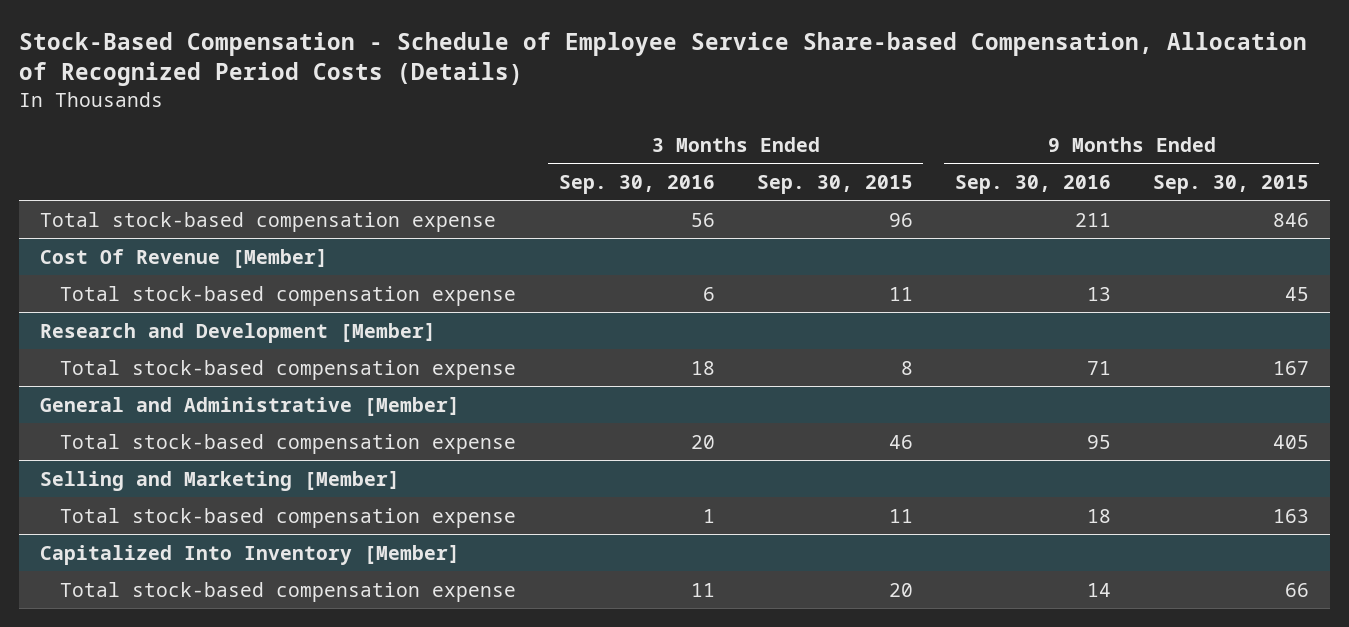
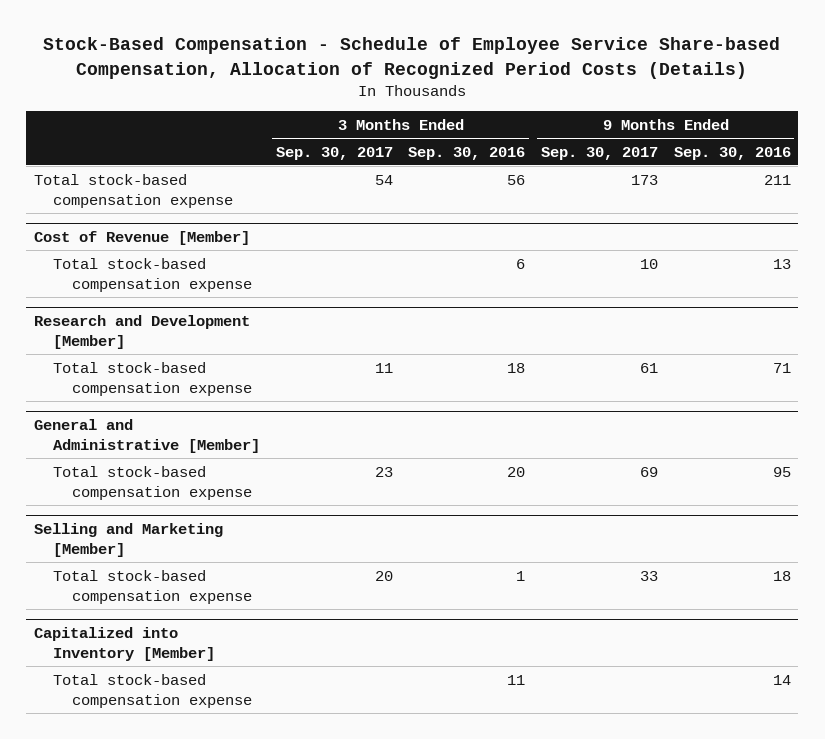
- | 3 Months Ended Sep. 30, 2016 | 3 Months Ended Sep. 30, 2015 | 9 Months Ended Sep. 30, 2016 | 9 Months Ended Sep. 30, 2015
+ | 3 Months Ended Sep. 30, 2017 | 3 Months Ended Sep. 30, 2016 | 9 Months Ended Sep. 30, 2017 | 9 Months Ended Sep. 30, 2016
- Cost Of Revenue [Member]
+ Cost of Revenue [Member]
- Capitalized Into Inventory [Member]
+ Capitalized into Inventory [Member]

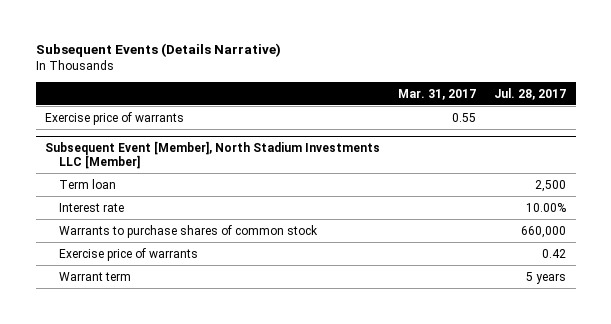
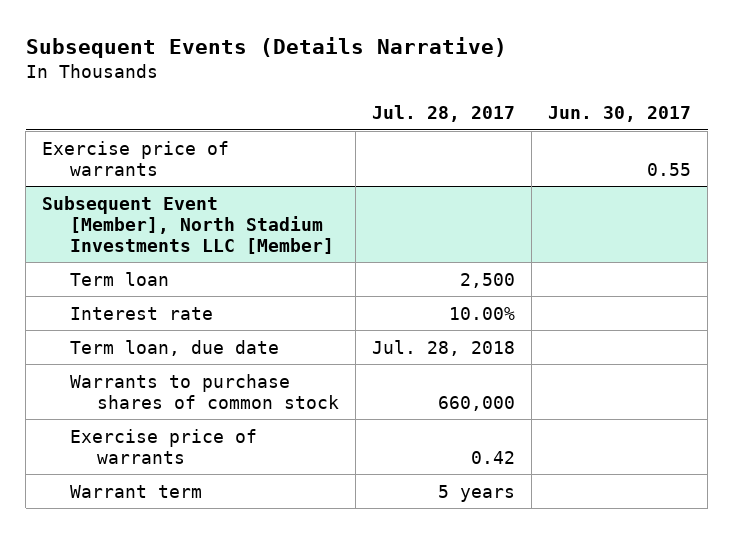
- | Mar. 31, 2017 | Jul. 28, 2017
+ | Jul. 28, 2017 | Jun. 30, 2017
@ Subsequent Event [Member], North Stadium Investments LLC [Member]
+ Term loan, due date | Jul. 28, 2018 |

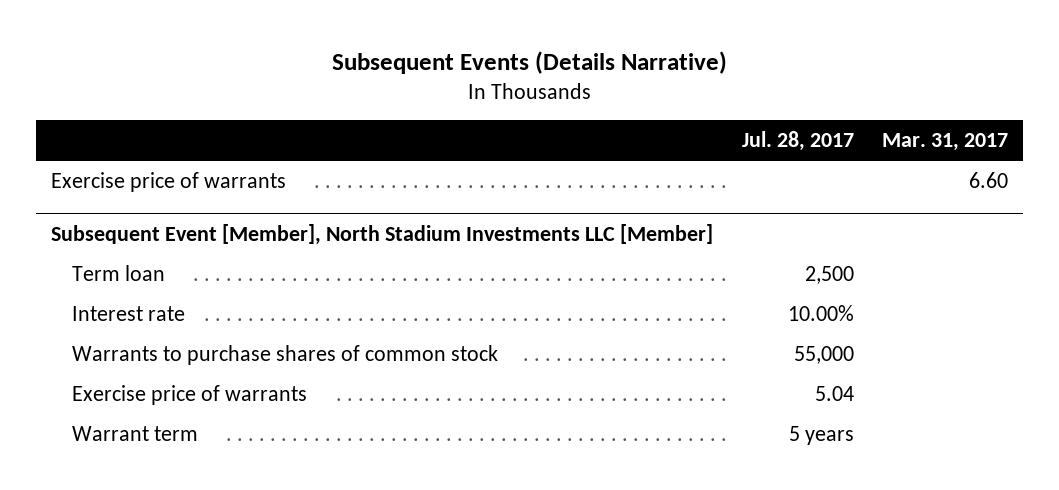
- | Jul. 28, 2017 | Jun. 30, 2017
+ | Jul. 28, 2017 | Mar. 31, 2017
@ Subsequent Event [Member], North Stadium Investments LLC [Member]
- Term loan, due date | Jul. 28, 2018 |
- Warrants to purchase shares of common stock | 660,000 |
- Exercise price of warrants | 0.42 |
+ Warrants to purchase shares of common stock | 55,000 |
+ Exercise price of warrants | 5.04 |

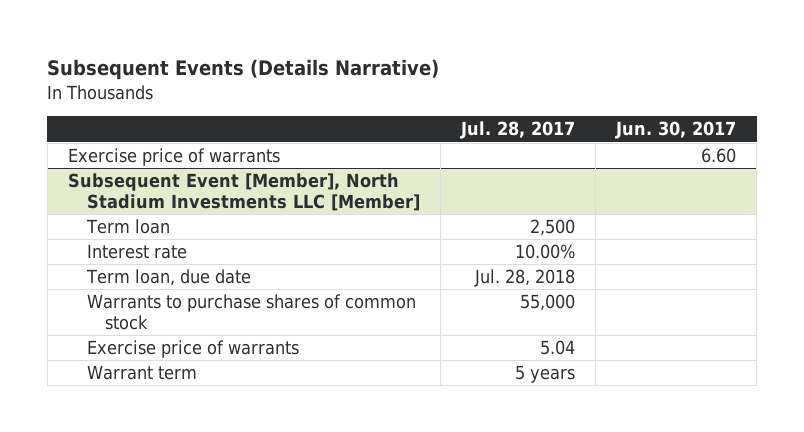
- | Jul. 28, 2017 | Mar. 31, 2017
+ | Jul. 28, 2017 | Jun. 30, 2017
@ Subsequent Event [Member], North Stadium Investments LLC [Member]
+ Term loan, due date | Jul. 28, 2018 |

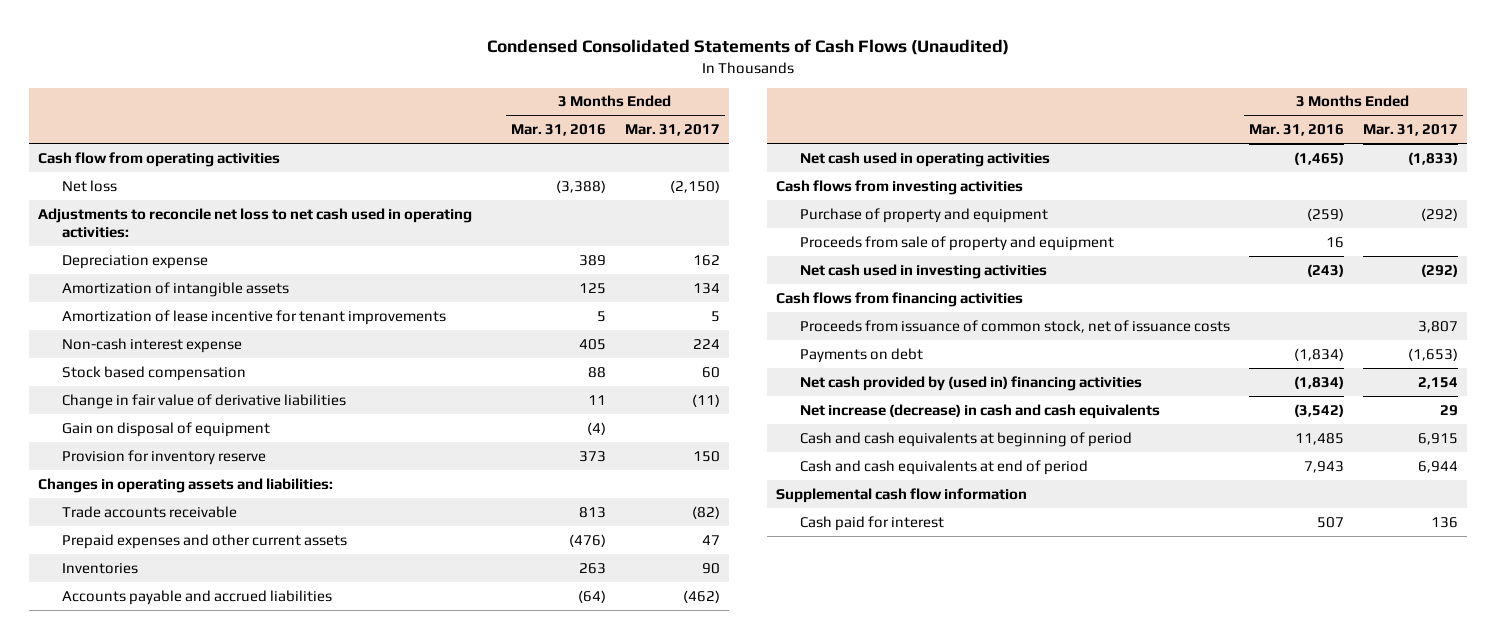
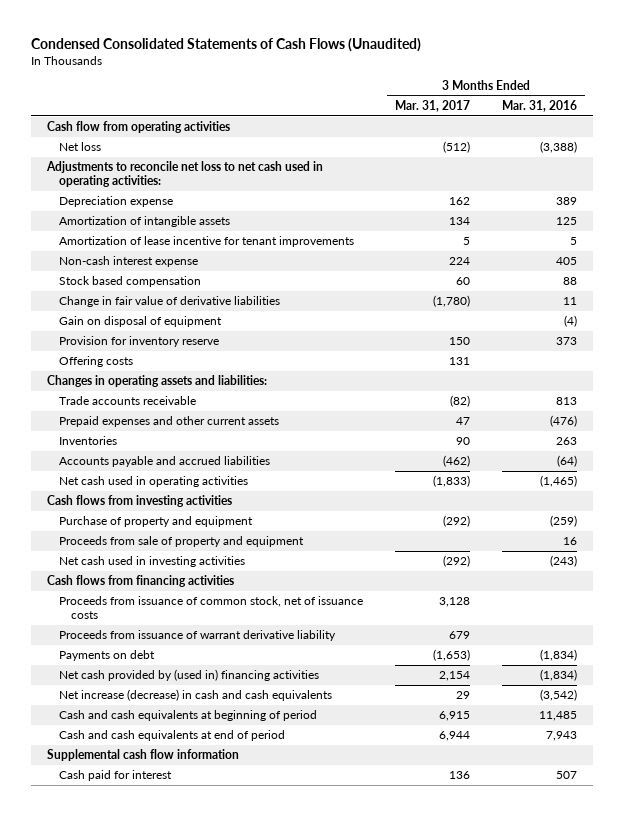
- | 3 Months Ended Mar. 31, 2016 | 3 Months Ended Mar. 31, 2017
+ | 3 Months Ended Mar. 31, 2017 | 3 Months Ended Mar. 31, 2016
- Net loss | (3,388) | (2,150)
+ Net loss | (512) | (3,388)
- Change in fair value of derivative liabilities | 11 | (11)
+ Change in fair value of derivative liabilities | (1,780) | 11
+ Offering costs | 131 |
- Proceeds from issuance of common stock, net of issuance costs | | 3,807
+ Proceeds from issuance of common stock, net of issuance costs | 3,128 |
+ Proceeds from issuance of warrant derivative liability | 679 |

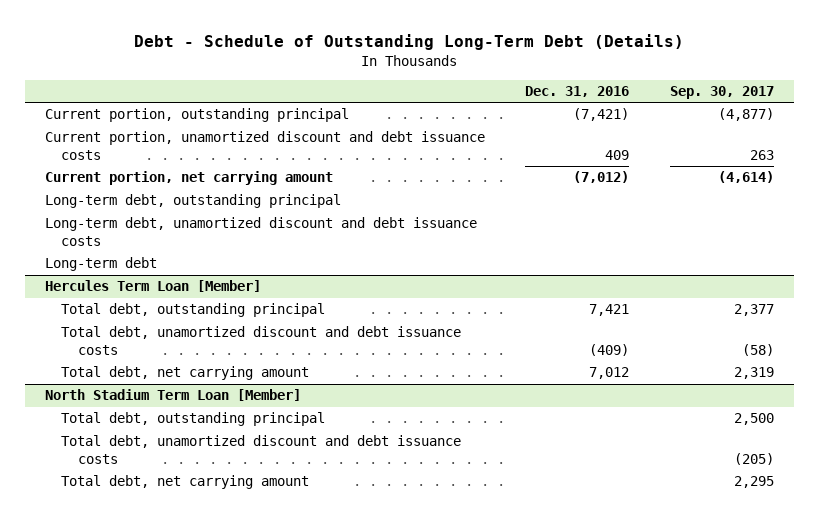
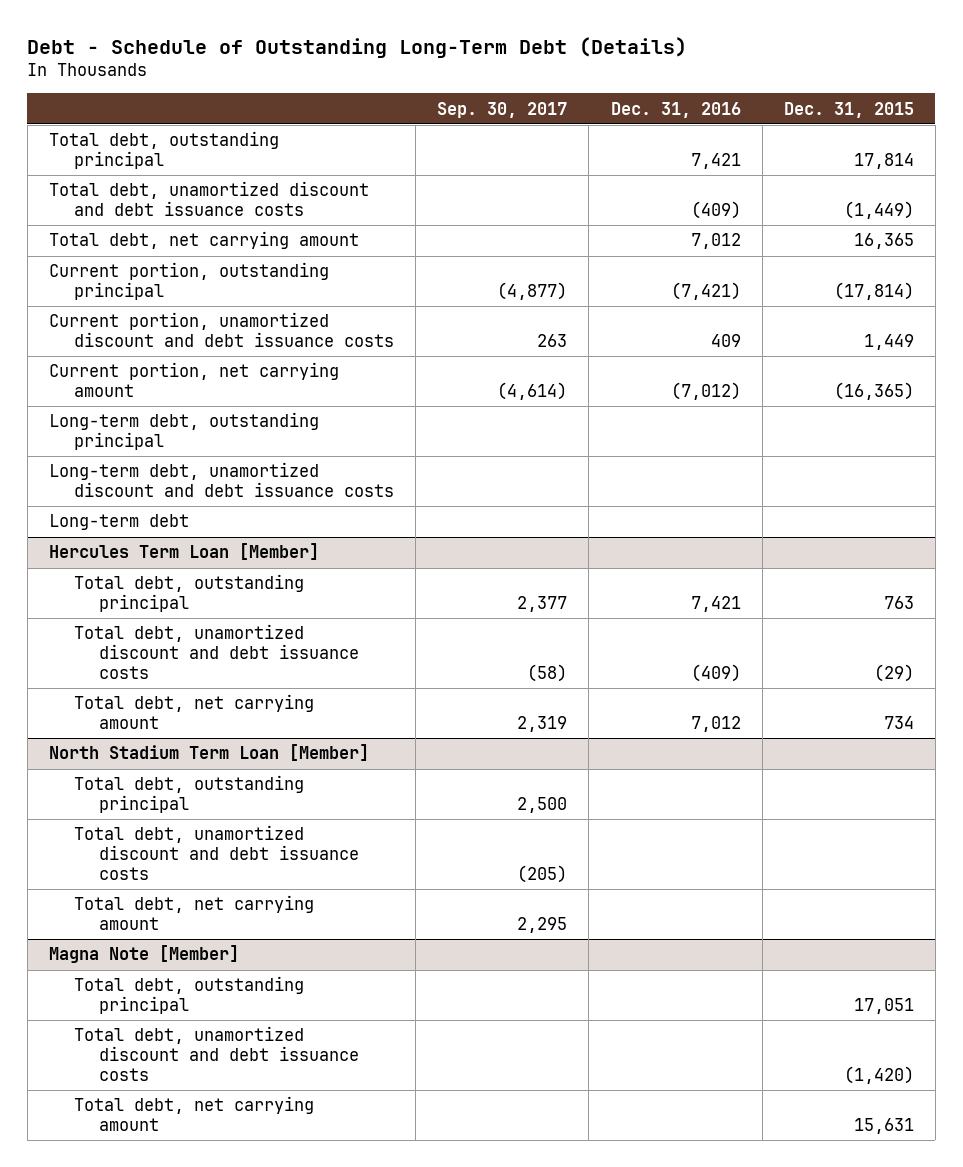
- | Dec. 31, 2016 | Sep. 30, 2017
+ | Sep. 30, 2017 | Dec. 31, 2016 | Dec. 31, 2015
+ Total debt, outstanding principal | | 7,421 | 17,814
+ Total debt, unamortized discount and debt issuance costs | | (409) | (1,449)
+ Total debt, net carrying amount | | 7,012 | 16,365
+ Magna Note [Member]
+ Total debt, outstanding principal | | | 17,051
+ Total debt, unamortized discount and debt issuance costs | | | (1,420)
+ Total debt, net carrying amount | | | 15,631

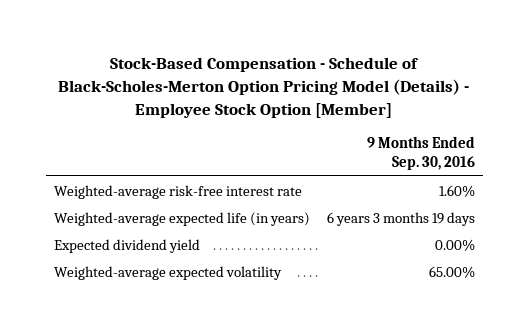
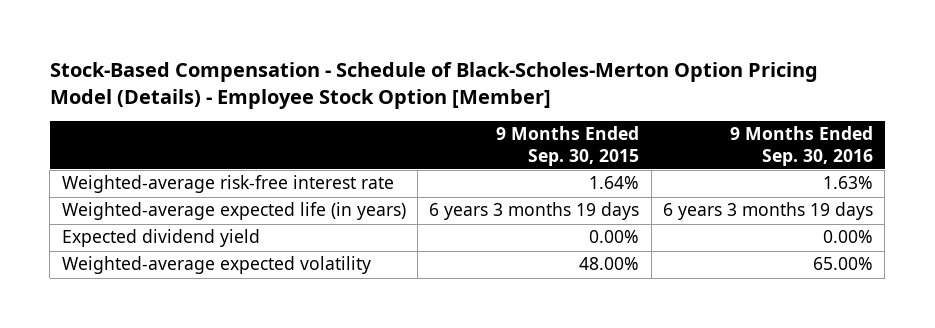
- | 9 Months Ended Sep. 30, 2016
+ | 9 Months Ended Sep. 30, 2015 | 9 Months Ended Sep. 30, 2016
- Weighted-average risk-free interest rate | 1.60%
+ Weighted-average risk-free interest rate | 1.64% | 1.63%

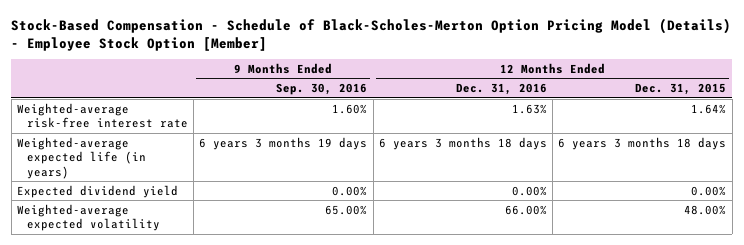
- | 9 Months Ended Sep. 30, 2015 | 9 Months Ended Sep. 30, 2016
+ | 9 Months Ended Sep. 30, 2016 | 12 Months Ended Dec. 31, 2016 | 12 Months Ended Dec. 31, 2015
- Weighted-average risk-free interest rate | 1.64% | 1.63%
+ Weighted-average risk-free interest rate | 1.60% | 1.63% | 1.64%

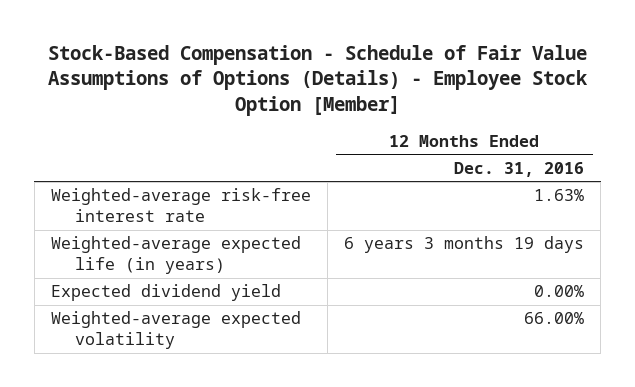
- Stock-Based Compensation - Schedule of Black-Scholes-Merton Option Pricing Model (Details) - Employee Stock Option [Member]
+ Stock-Based Compensation - Schedule of Fair Value Assumptions of Options (Details) - Employee Stock Option [Member]
- | 9 Months Ended Sep. 30, 2016 | 12 Months Ended Dec. 31, 2016 | 12 Months Ended Dec. 31, 2015
+ | 12 Months Ended Dec. 31, 2016
- Weighted-average expected life (in years) | 6 years 3 months 19 days | 6 years 3 months 18 days | 6 years 3 months 18 days
+ Weighted-average expected life (in years) | 6 years 3 months 19 days

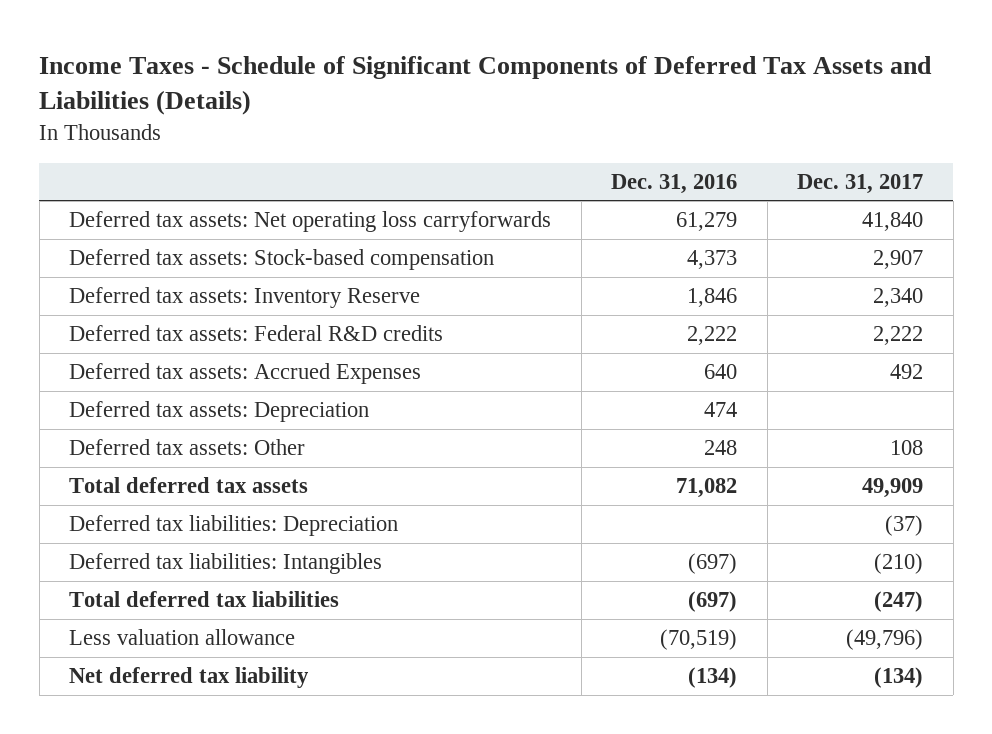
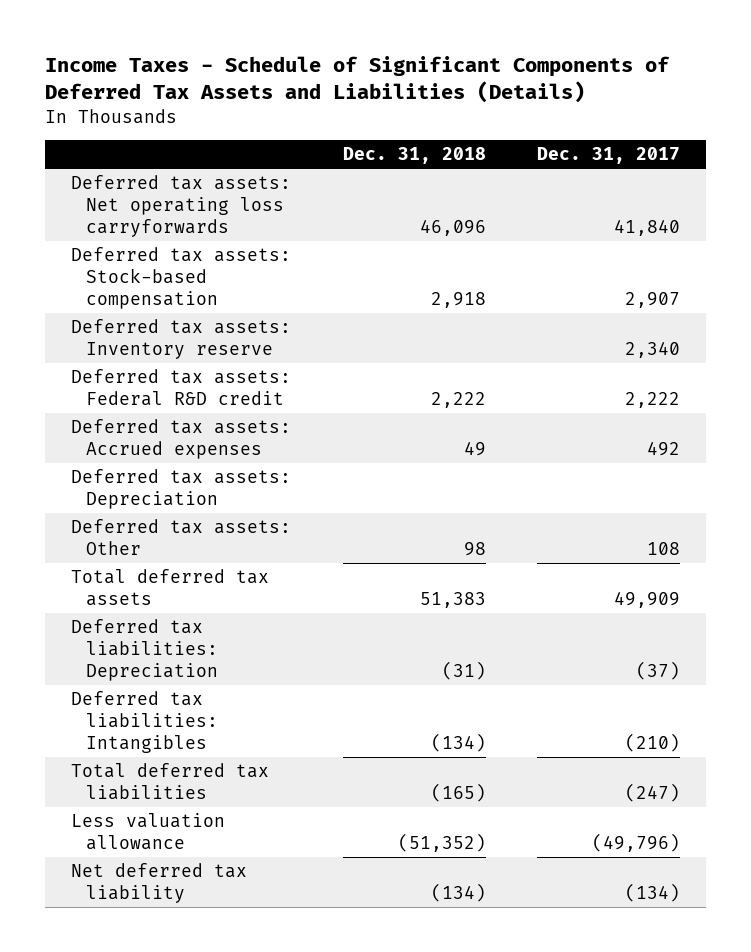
- | Dec. 31, 2016 | Dec. 31, 2017
+ | Dec. 31, 2018 | Dec. 31, 2017
- Deferred tax assets: Inventory Reserve | 1,846 | 2,340
- Deferred tax assets: Federal R&D credits | 2,222 | 2,222
- Deferred tax assets: Accrued Expenses | 640 | 492
+ Deferred tax assets: Inventory reserve | | 2,340
+ Deferred tax assets: Federal R&D credit | 2,222 | 2,222
+ Deferred tax assets: Accrued expenses | 49 | 492

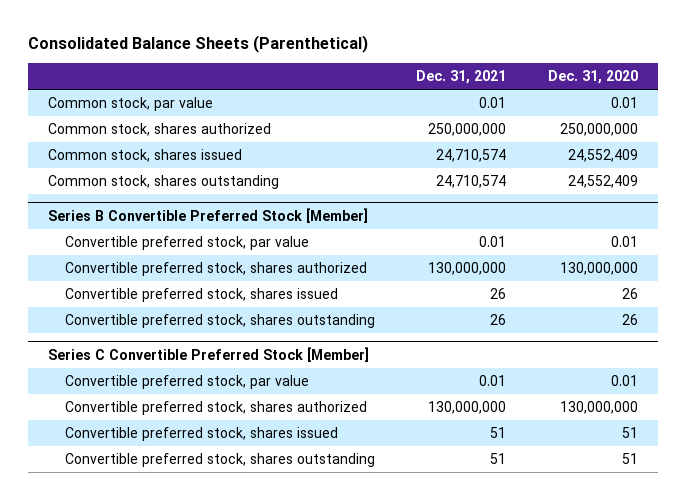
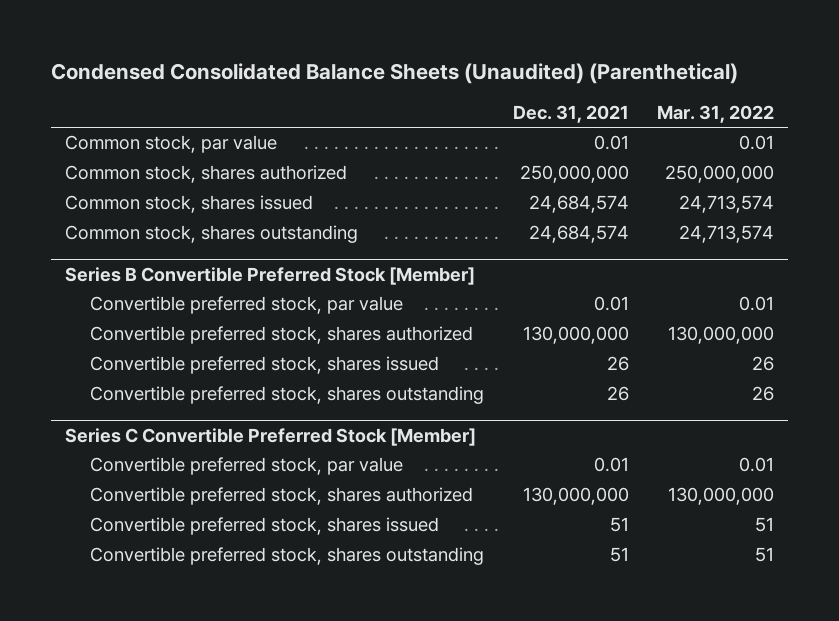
- Consolidated Balance Sheets (Parenthetical)
+ Condensed Consolidated Balance Sheets (Unaudited) (Parenthetical)
- | Dec. 31, 2021 | Dec. 31, 2020
+ | Dec. 31, 2021 | Mar. 31, 2022
- Common stock, shares issued | 24,710,574 | 24,552,409
- Common stock, shares outstanding | 24,710,574 | 24,552,409
+ Common stock, shares issued | 24,684,574 | 24,713,574
+ Common stock, shares outstanding | 24,684,574 | 24,713,574

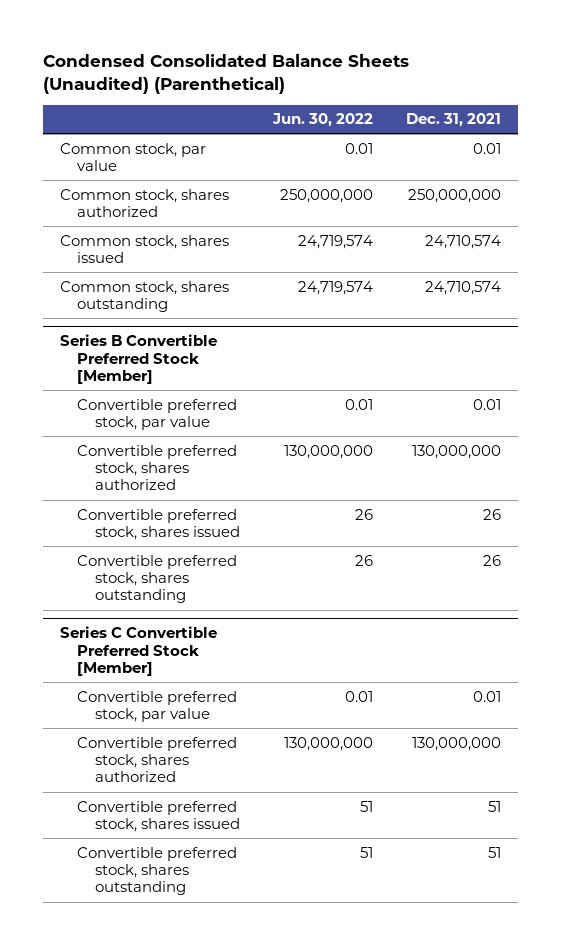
- | Dec. 31, 2021 | Mar. 31, 2022
+ | Jun. 30, 2022 | Dec. 31, 2021
- Common stock, shares issued | 24,684,574 | 24,713,574
- Common stock, shares outstanding | 24,684,574 | 24,713,574
+ Common stock, shares issued | 24,719,574 | 24,710,574
+ Common stock, shares outstanding | 24,719,574 | 24,710,574

